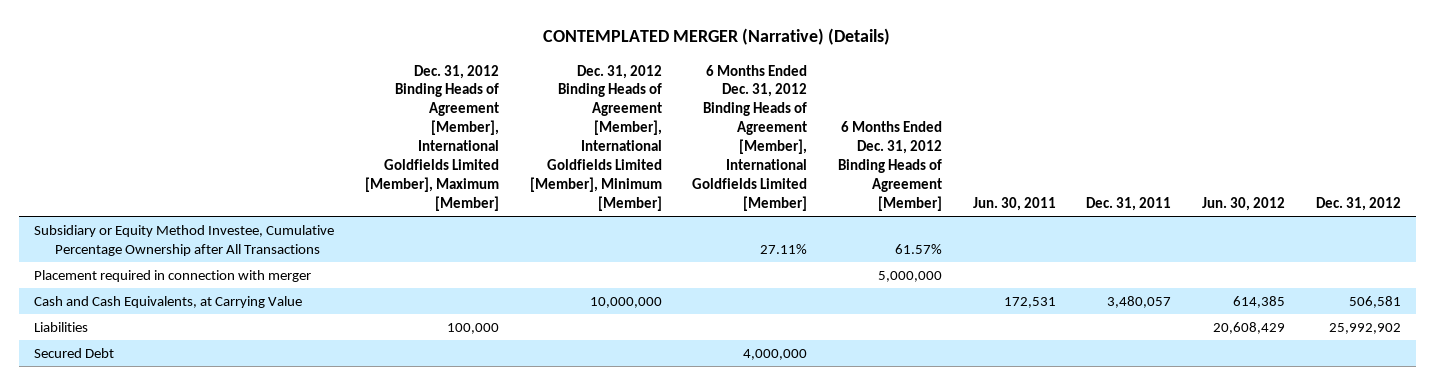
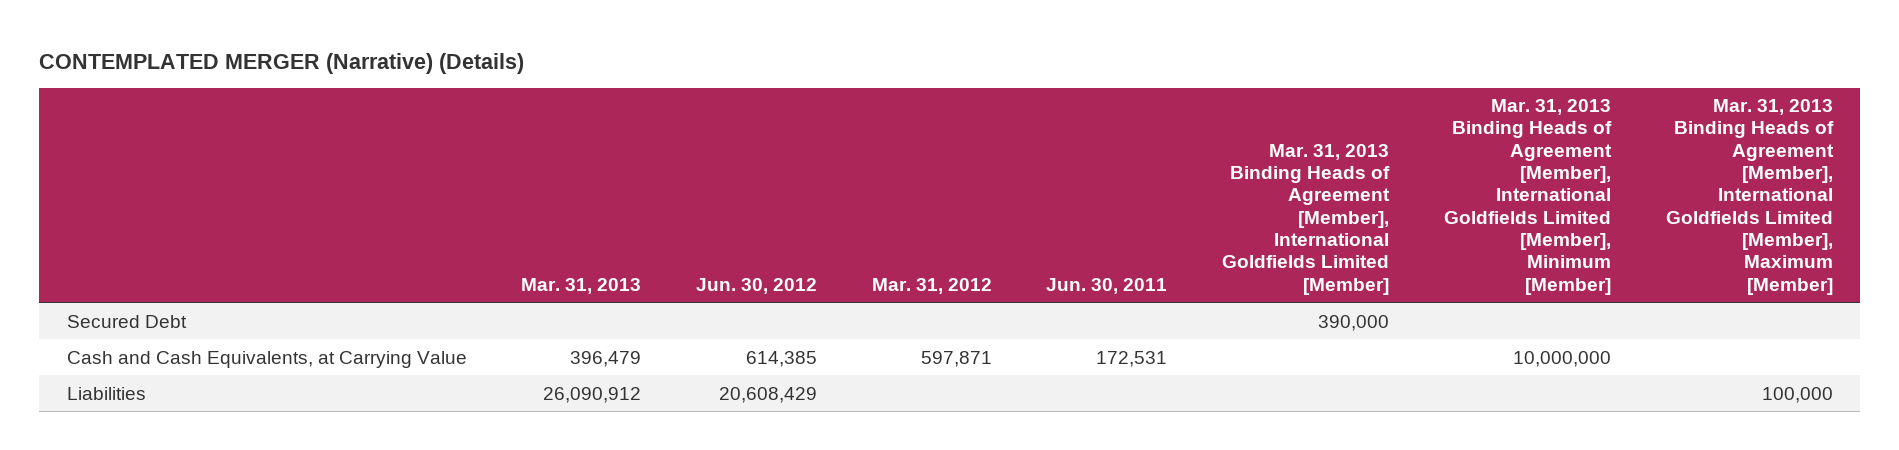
- | Dec. 31, 2012 Binding Heads of Agreement [Member], International Goldfields Limited [Member], Maximum [Member] | Dec. 31, 2012 Binding Heads of Agreement [Member], International Goldfields Limited [Member], Minimum [Member] | 6 Months Ended Dec. 31, 2012 Binding Heads of Agreement [Member], International Goldfields Limited [Member] | 6 Months Ended Dec. 31, 2012 Binding Heads of Agreement [Member] | Jun. 30, 2011 | Dec. 31, 2011 | Jun. 30, 2012 | Dec. 31, 2012
+ | Mar. 31, 2013 | Jun. 30, 2012 | Mar. 31, 2012 | Jun. 30, 2011 | Mar. 31, 2013 Binding Heads of Agreement [Member], International Goldfields Limited [Member] | Mar. 31, 2013 Binding Heads of Agreement [Member], International Goldfields Limited [Member], Minimum [Member] | Mar. 31, 2013 Binding Heads of Agreement [Member], International Goldfields Limited [Member], Maximum [Member]
- Subsidiary or Equity Method Investee, Cumulative Percentage Ownership after All Transactions | | | 27.11% | 61.57% | | | |
- Placement required in connection with merger | | | | 5,000,000 | | | |
moved up: Secured Debt | | | | | 390,000 | |

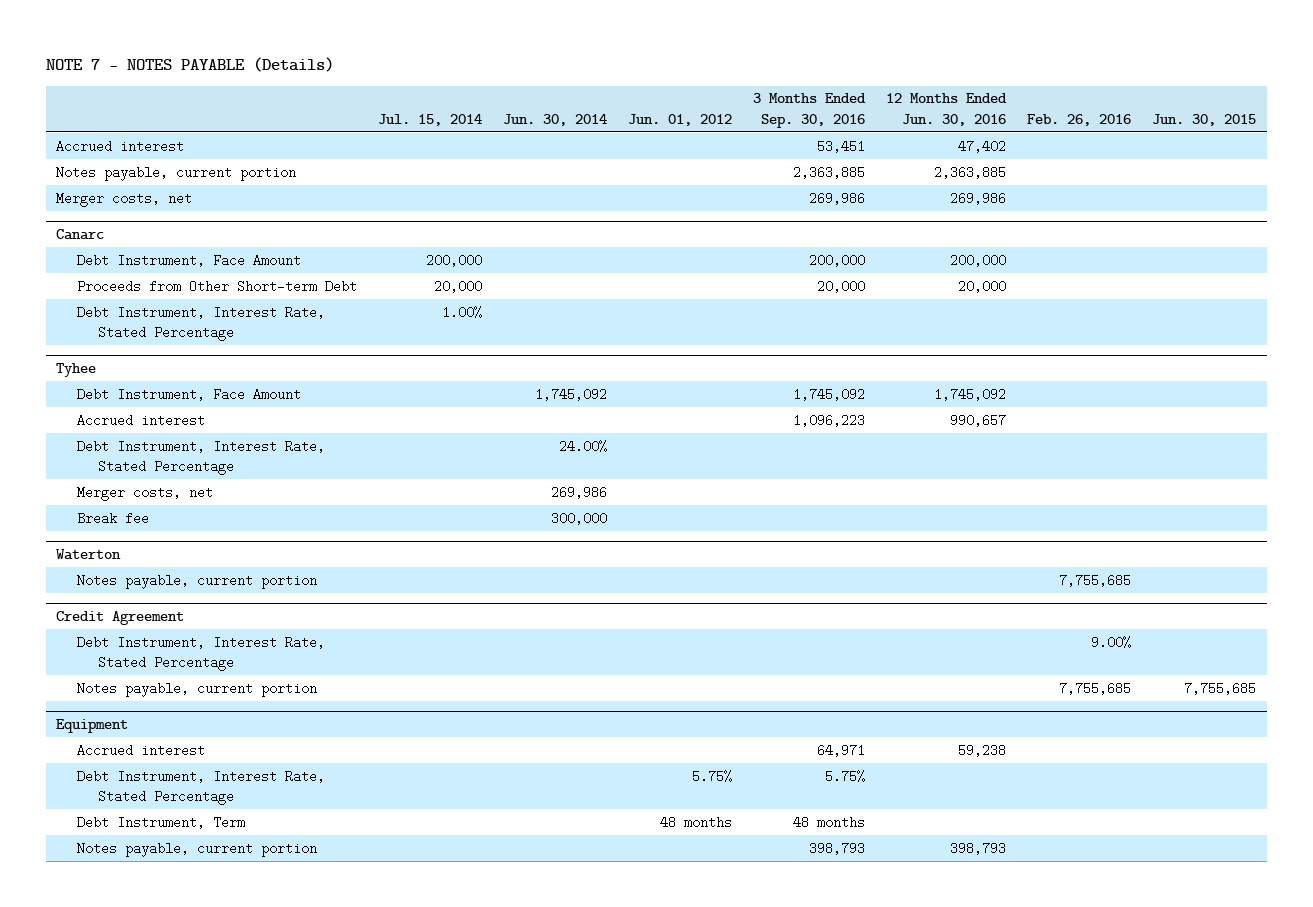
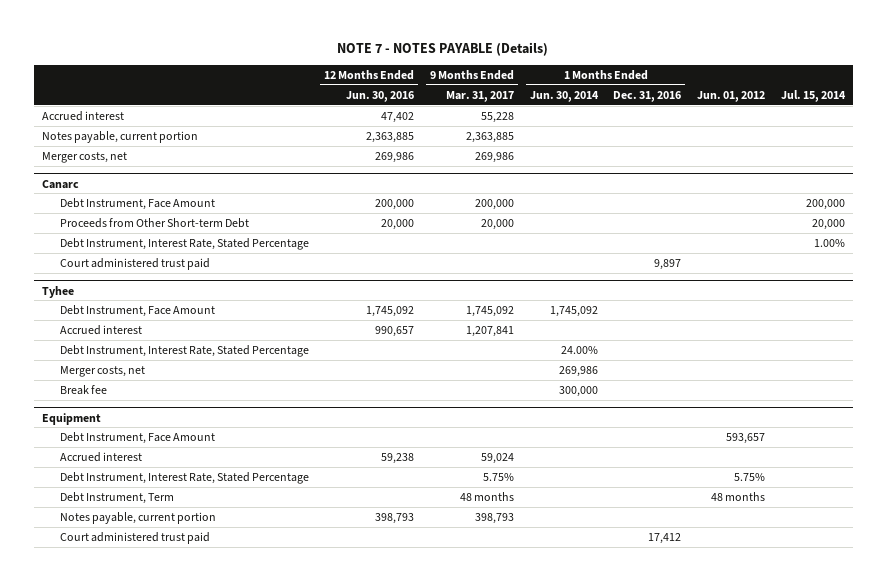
- | Jul. 15, 2014 | Jun. 30, 2014 | Jun. 01, 2012 | 3 Months Ended Sep. 30, 2016 | 12 Months Ended Jun. 30, 2016 | Feb. 26, 2016 | Jun. 30, 2015
+ | 12 Months Ended Jun. 30, 2016 | 9 Months Ended Mar. 31, 2017 | 1 Months Ended Jun. 30, 2014 | 1 Months Ended Dec. 31, 2016 | Jun. 01, 2012 | Jul. 15, 2014
@ Canarc
+ Court administered trust paid | | | | 9,897 | |
- Waterton
- Notes payable, current portion | | | | | | 7,755,685 |
- Credit Agreement
- Debt Instrument, Interest Rate, Stated Percentage | | | | | | 9.00% |
- Notes payable, current portion | | | | | | 7,755,685 | 7,755,685
@ Equipment
+ Debt Instrument, Face Amount | | | | | 593,657 |
+ Court administered trust paid | | | | 17,412 | |

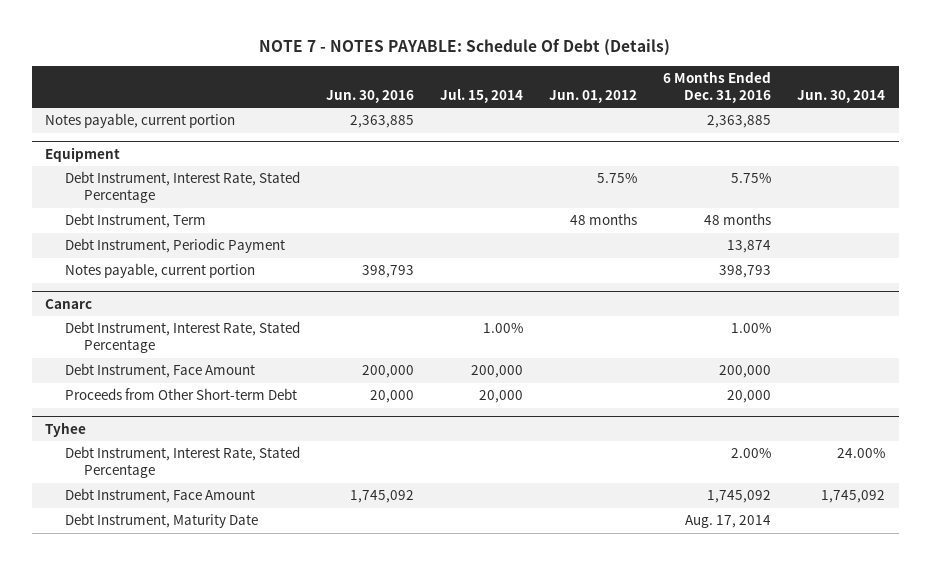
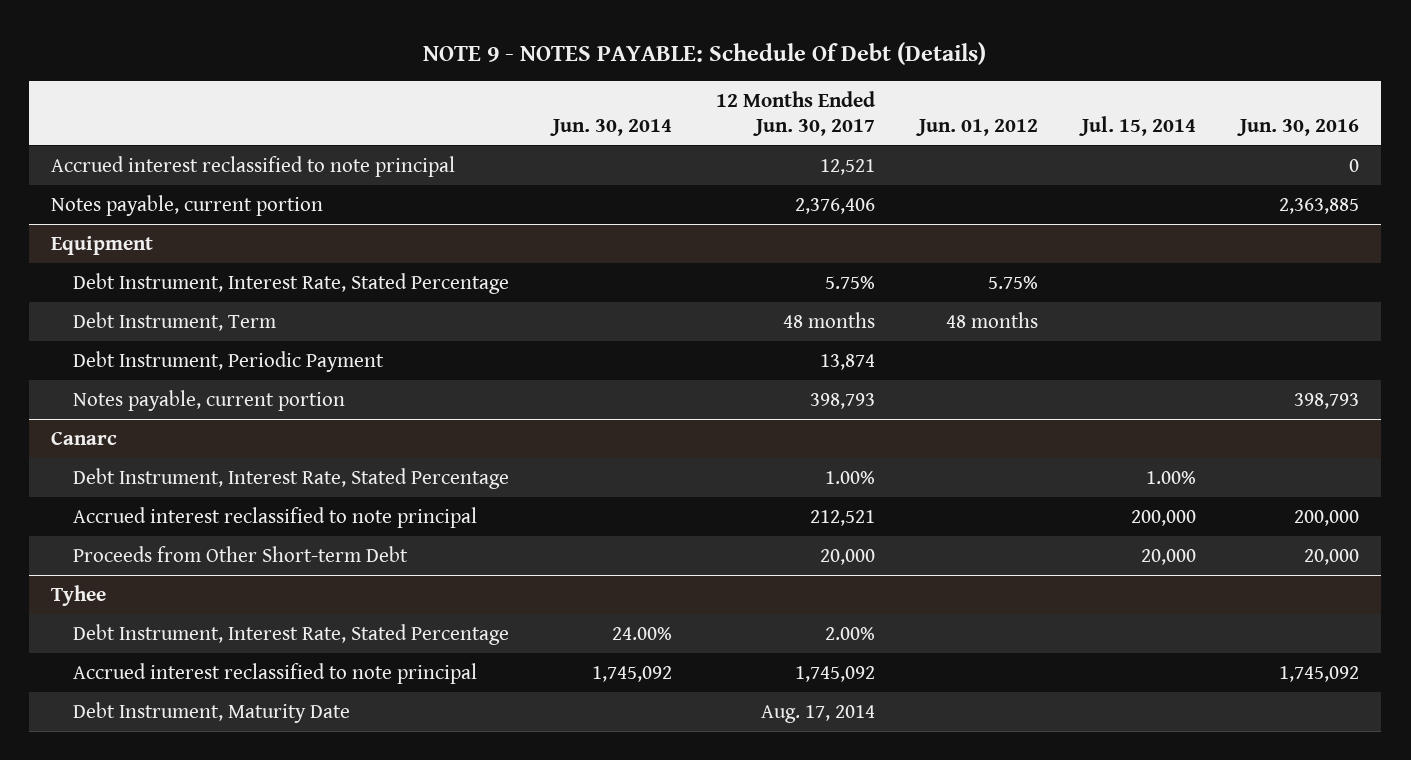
- NOTE 7 - NOTES PAYABLE: Schedule Of Debt (Details)
+ NOTE 9 - NOTES PAYABLE: Schedule Of Debt (Details)
- | Jun. 30, 2016 | Jul. 15, 2014 | Jun. 01, 2012 | 6 Months Ended Dec. 31, 2016 | Jun. 30, 2014
+ | Jun. 30, 2014 | 12 Months Ended Jun. 30, 2017 | Jun. 01, 2012 | Jul. 15, 2014 | Jun. 30, 2016
+ Accrued interest reclassified to note principal | | 12,521 | | | 0
@ Canarc
- Debt Instrument, Face Amount | 200,000 | 200,000 | | 200,000 |
+ Accrued interest reclassified to note principal | | 212,521 | | 200,000 | 200,000
@ Tyhee
- Debt Instrument, Face Amount | 1,745,092 | | | 1,745,092 | 1,745,092
+ Accrued interest reclassified to note principal | 1,745,092 | 1,745,092 | | | 1,745,092

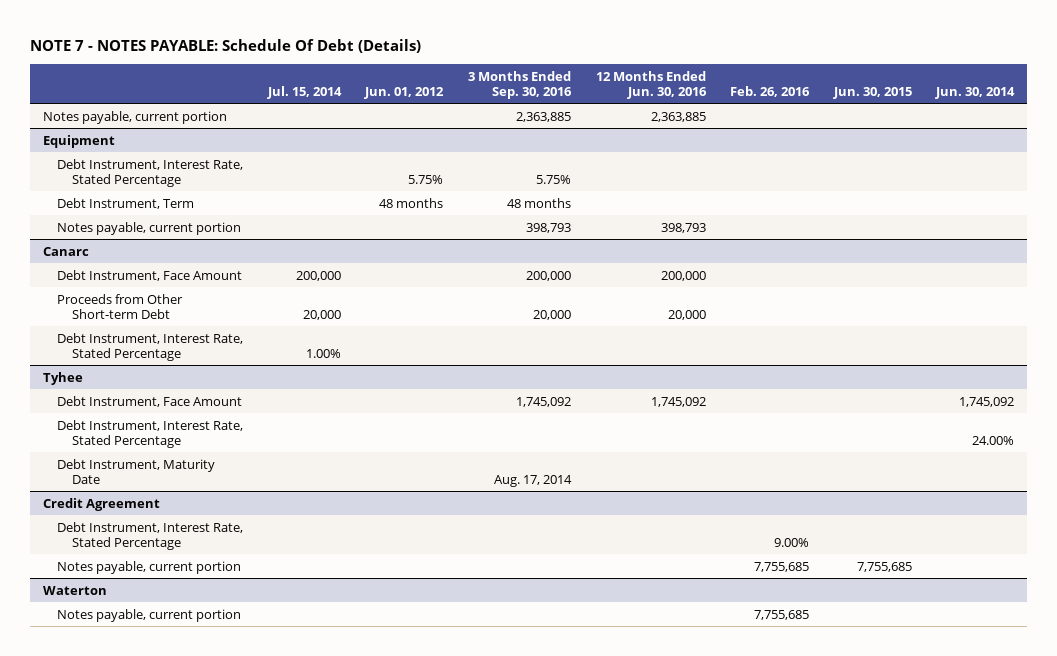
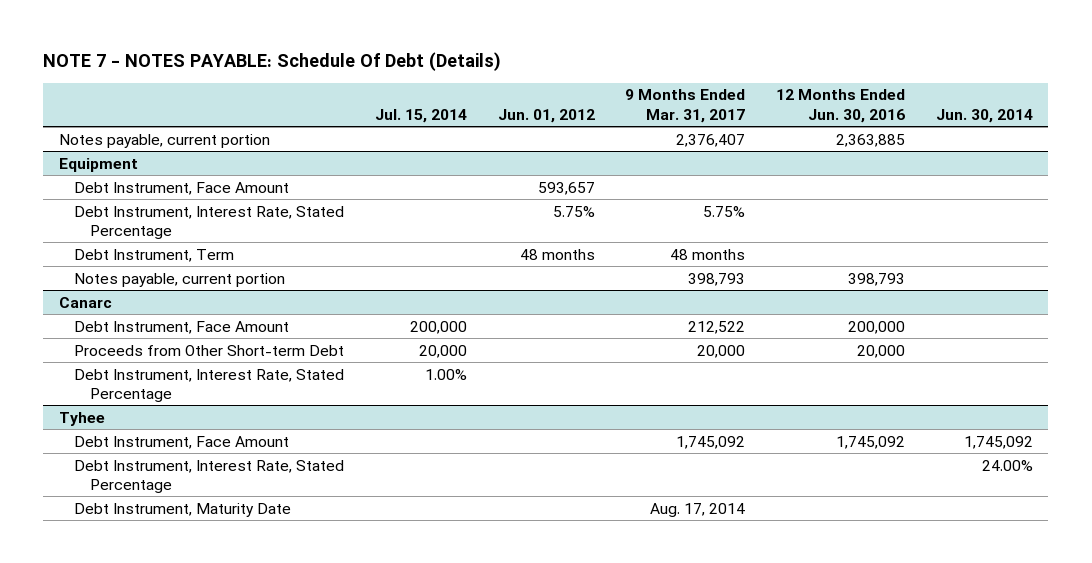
- | Jul. 15, 2014 | Jun. 01, 2012 | 3 Months Ended Sep. 30, 2016 | 12 Months Ended Jun. 30, 2016 | Feb. 26, 2016 | Jun. 30, 2015 | Jun. 30, 2014
+ | Jul. 15, 2014 | Jun. 01, 2012 | 9 Months Ended Mar. 31, 2017 | 12 Months Ended Jun. 30, 2016 | Jun. 30, 2014
@ Equipment
+ Debt Instrument, Face Amount | | 593,657 | | |
- Credit Agreement
- Debt Instrument, Interest Rate, Stated Percentage | | | | | 9.00% | |
- Notes payable, current portion | | | | | 7,755,685 | 7,755,685 |
- Waterton
- Notes payable, current portion | | | | | 7,755,685 | |

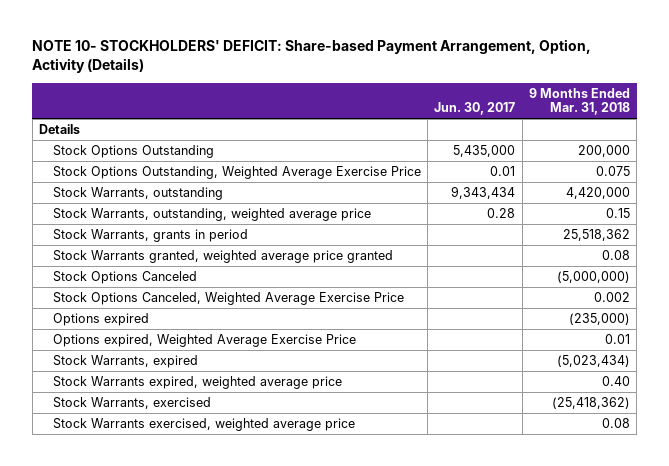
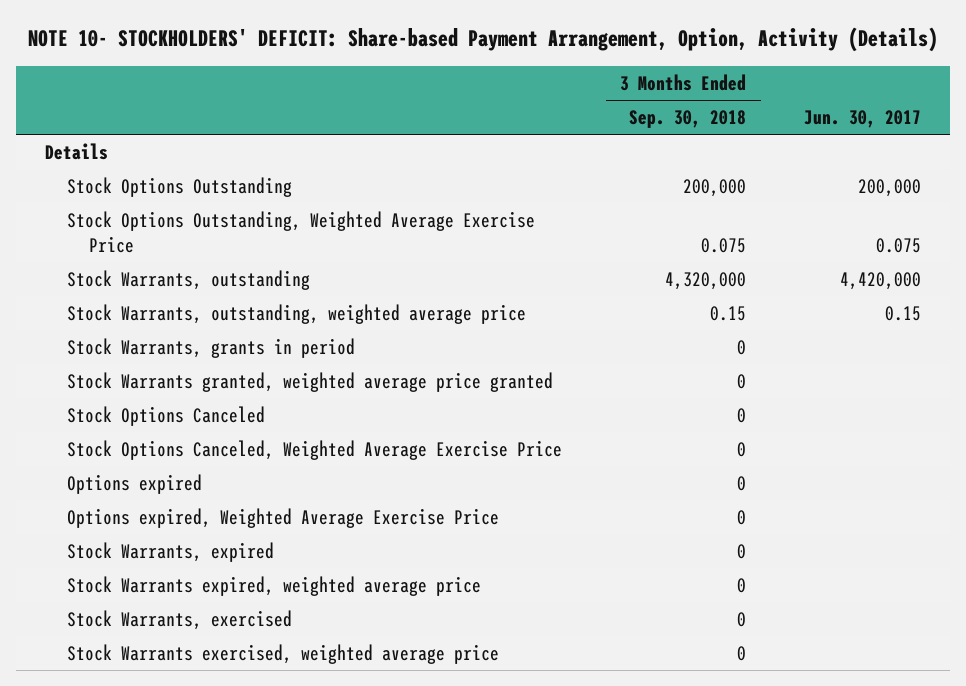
- | Jun. 30, 2017 | 9 Months Ended Mar. 31, 2018
+ | 3 Months Ended Sep. 30, 2018 | Jun. 30, 2017
- Stock Options Outstanding | 5,435,000 | 200,000
- Stock Options Outstanding, Weighted Average Exercise Price | 0.01 | 0.075
- Stock Warrants, outstanding | 9,343,434 | 4,420,000
- Stock Warrants, outstanding, weighted average price | 0.28 | 0.15
+ Stock Options Outstanding | 200,000 | 200,000
+ Stock Options Outstanding, Weighted Average Exercise Price | 0.075 | 0.075
+ Stock Warrants, outstanding | 4,320,000 | 4,420,000
+ Stock Warrants, outstanding, weighted average price | 0.15 | 0.15

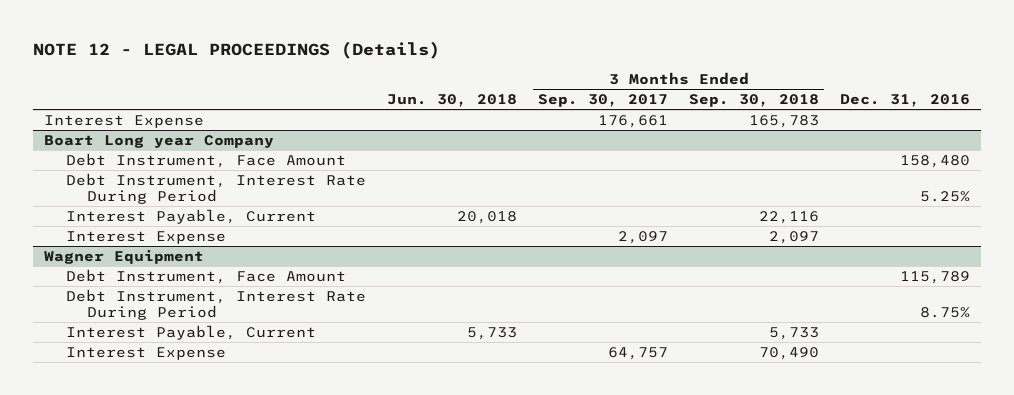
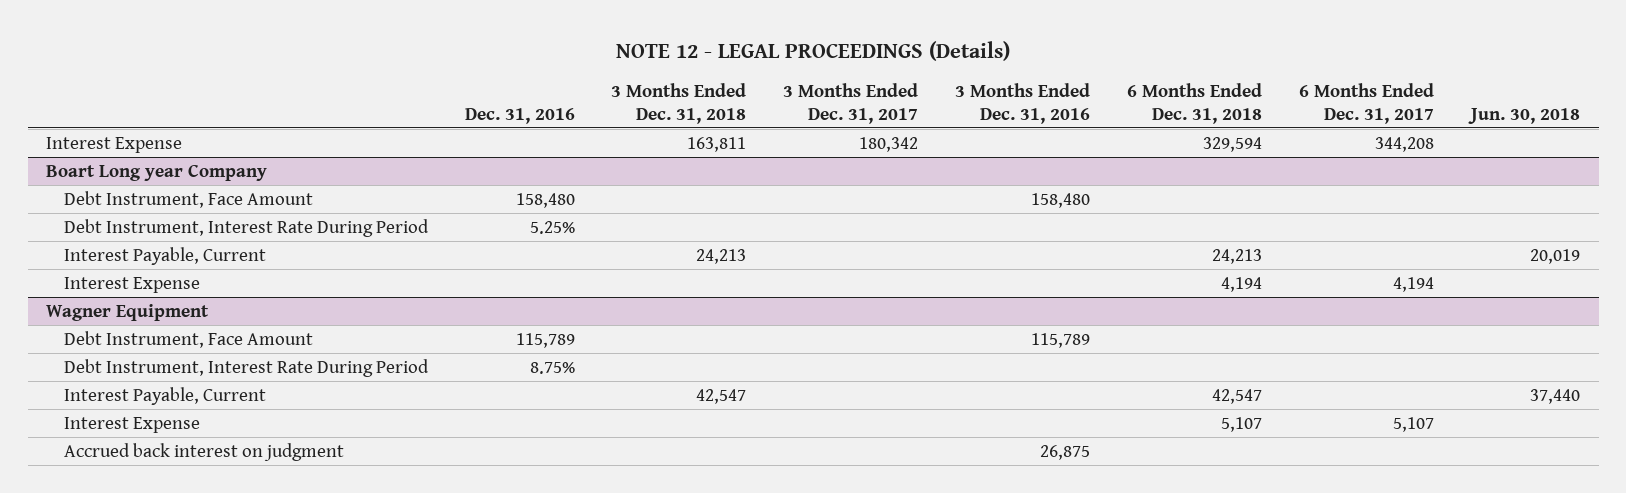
- | Jun. 30, 2018 | 3 Months Ended Sep. 30, 2017 | 3 Months Ended Sep. 30, 2018 | Dec. 31, 2016
+ | Dec. 31, 2016 | 3 Months Ended Dec. 31, 2018 | 3 Months Ended Dec. 31, 2017 | 3 Months Ended Dec. 31, 2016 | 6 Months Ended Dec. 31, 2018 | 6 Months Ended Dec. 31, 2017 | Jun. 30, 2018
@ Boart Long year Company
- Interest Payable, Current | 20,018 | | 22,116 |
+ Interest Payable, Current | | 24,213 | | | 24,213 | | 20,019
@ Wagner Equipment
- Interest Payable, Current | 5,733 | | 5,733 |
+ Interest Payable, Current | | 42,547 | | | 42,547 | | 37,440
+ Accrued back interest on judgment | | | | 26,875 | | |

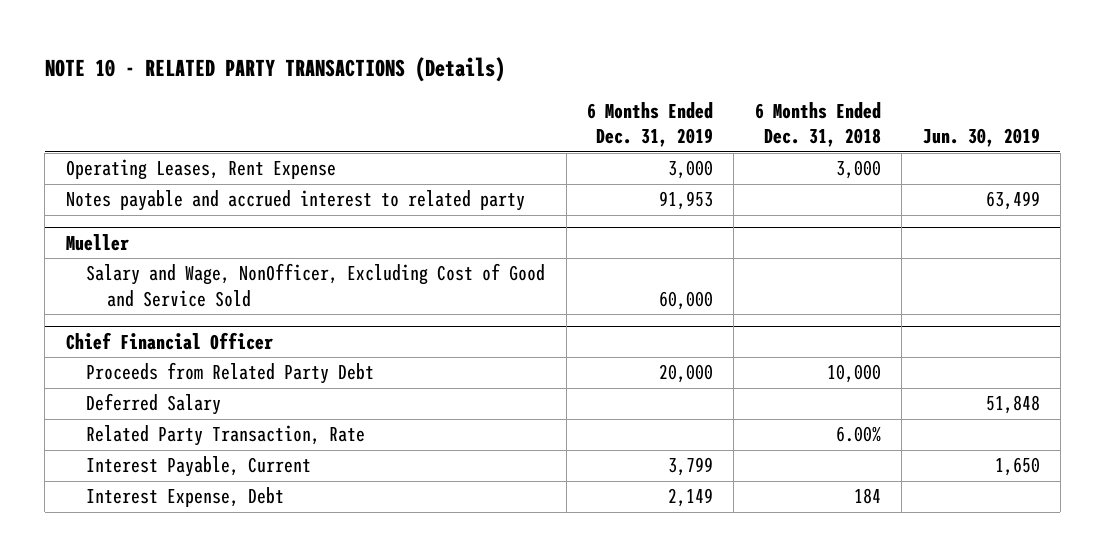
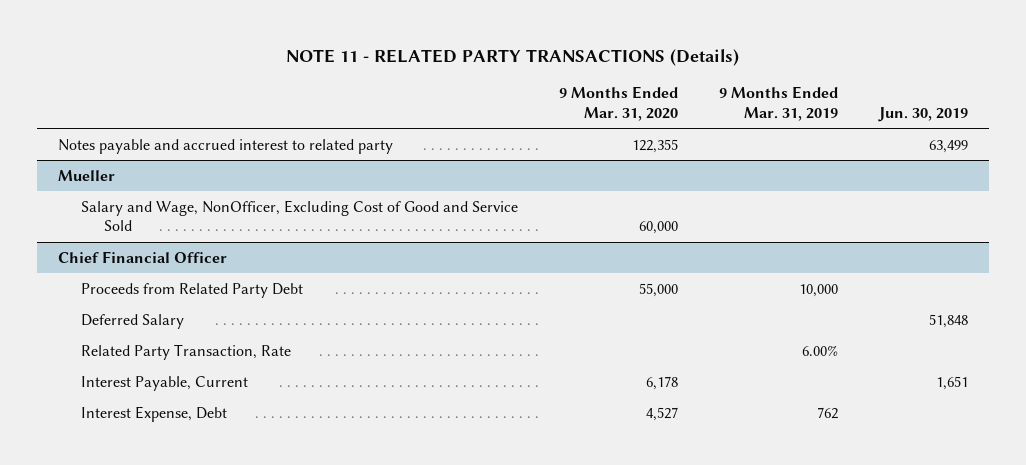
- NOTE 10 - RELATED PARTY TRANSACTIONS (Details)
+ NOTE 11 - RELATED PARTY TRANSACTIONS (Details)
- | 6 Months Ended Dec. 31, 2019 | 6 Months Ended Dec. 31, 2018 | Jun. 30, 2019
+ | 9 Months Ended Mar. 31, 2020 | 9 Months Ended Mar. 31, 2019 | Jun. 30, 2019
- Operating Leases, Rent Expense | 3,000 | 3,000 |
@ Chief Financial Officer
- Interest Payable, Current | 3,799 | | 1,650
+ Interest Payable, Current | 6,178 | | 1,651

